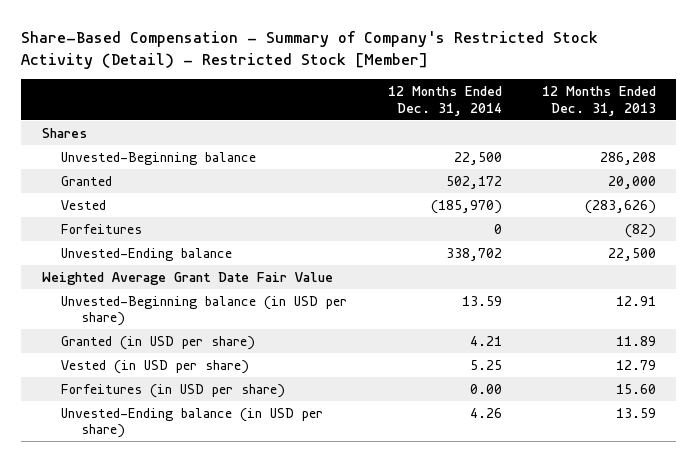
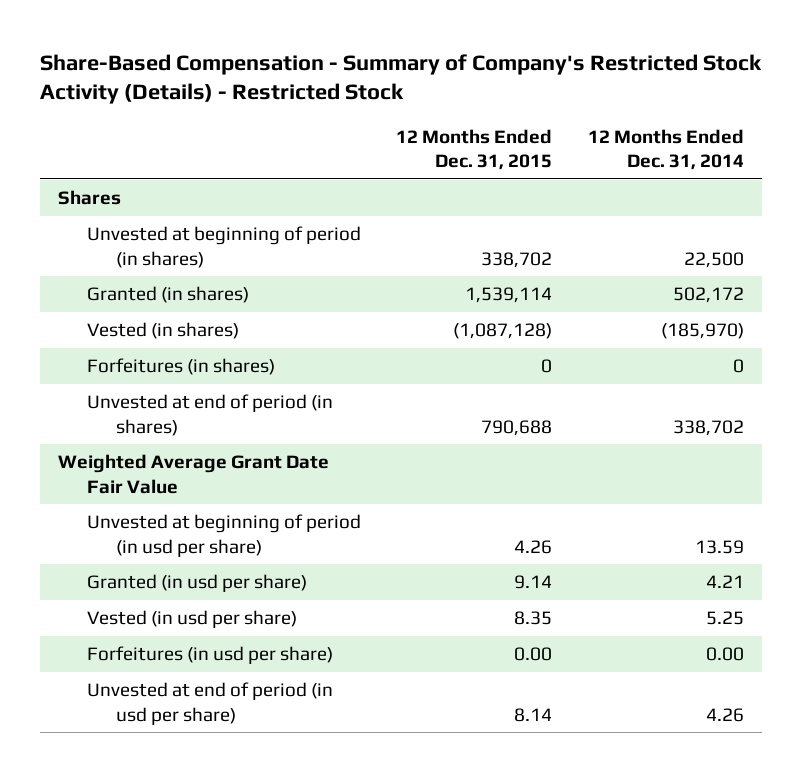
- Share-Based Compensation - Summary of Company's Restricted Stock Activity (Detail) - Restricted Stock [Member]
+ Share-Based Compensation - Summary of Company's Restricted Stock Activity (Details) - Restricted Stock
- | 12 Months Ended Dec. 31, 2014 | 12 Months Ended Dec. 31, 2013
+ | 12 Months Ended Dec. 31, 2015 | 12 Months Ended Dec. 31, 2014
- Unvested-Beginning balance | 22,500 | 286,208
- Granted | 502,172 | 20,000
- Vested | (185,970) | (283,626)
- Forfeitures | 0 | (82)
- Unvested-Ending balance | 338,702 | 22,500
+ Unvested at beginning of period (in shares) | 338,702 | 22,500
+ Granted (in shares) | 1,539,114 | 502,172
+ Vested (in shares) | (1,087,128) | (185,970)
+ Forfeitures (in shares) | 0 | 0
+ Unvested at end of period (in shares) | 790,688 | 338,702
- Unvested-Beginning balance (in USD per share) | 13.59 | 12.91
- Granted (in USD per share) | 4.21 | 11.89
- Vested (in USD per share) | 5.25 | 12.79
- Forfeitures (in USD per share) | 0.00 | 15.60
- Unvested-Ending balance (in USD per share) | 4.26 | 13.59
+ Unvested at beginning of period (in usd per share) | 4.26 | 13.59
+ Granted (in usd per share) | 9.14 | 4.21
+ Vested (in usd per share) | 8.35 | 5.25
+ Forfeitures (in usd per share) | 0.00 | 0.00
+ Unvested at end of period (in usd per share) | 8.14 | 4.26

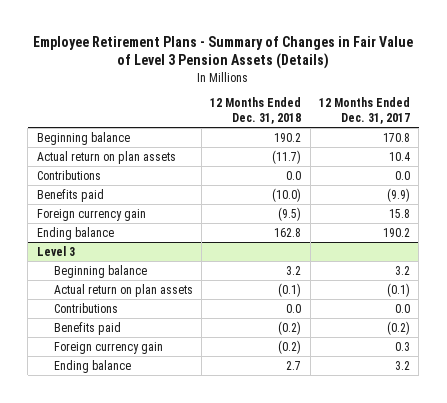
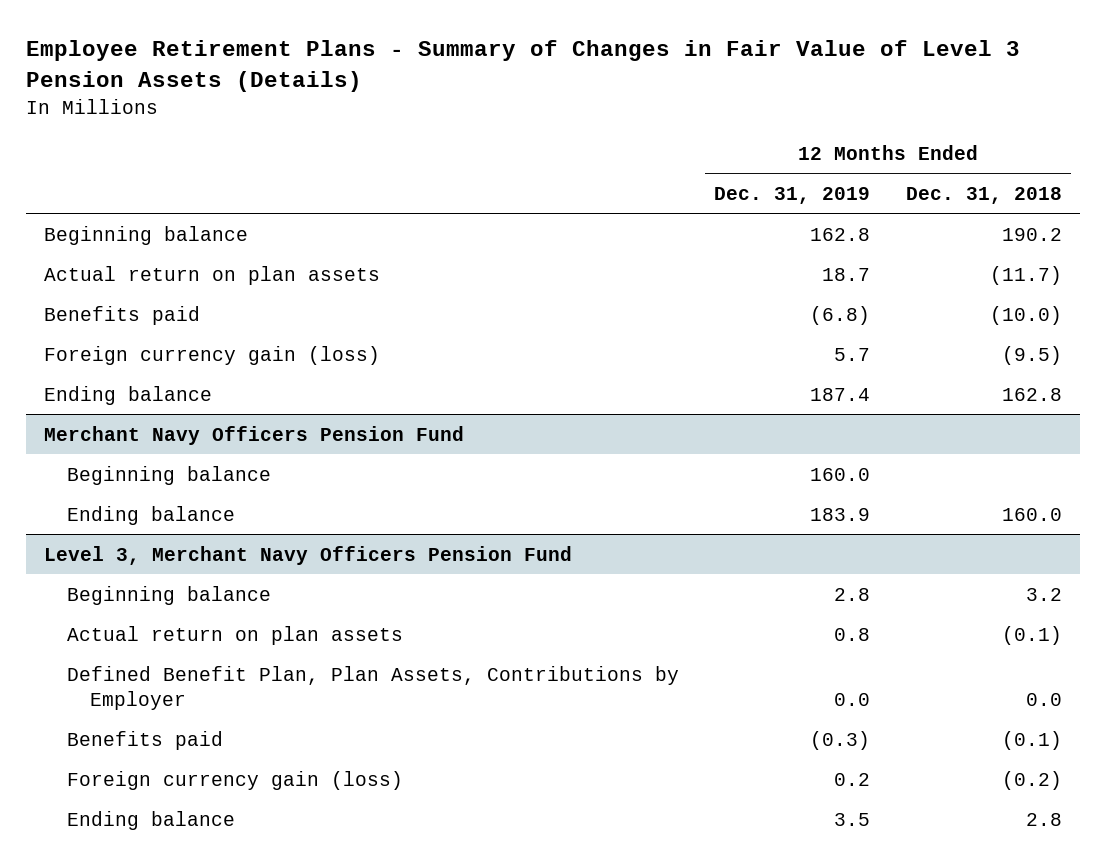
- | 12 Months Ended Dec. 31, 2018 | 12 Months Ended Dec. 31, 2017
+ | 12 Months Ended Dec. 31, 2019 | 12 Months Ended Dec. 31, 2018
- Contributions | 0.0 | 0.0
- Foreign currency gain | (9.5) | 15.8
+ Foreign currency gain (loss) | 5.7 | (9.5)
- Level 3
+ Merchant Navy Officers Pension Fund
+ Beginning balance | 160.0 |
+ Ending balance | 183.9 | 160.0
+ Level 3, Merchant Navy Officers Pension Fund
- Contributions | 0.0 | 0.0
- Benefits paid | (0.2) | (0.2)
- Foreign currency gain | (0.2) | 0.3
- Ending balance | 2.7 | 3.2
+ Defined Benefit Plan, Plan Assets, Contributions by Employer | 0.0 | 0.0
+ Benefits paid | (0.3) | (0.1)
+ Foreign currency gain (loss) | 0.2 | (0.2)
+ Ending balance | 3.5 | 2.8

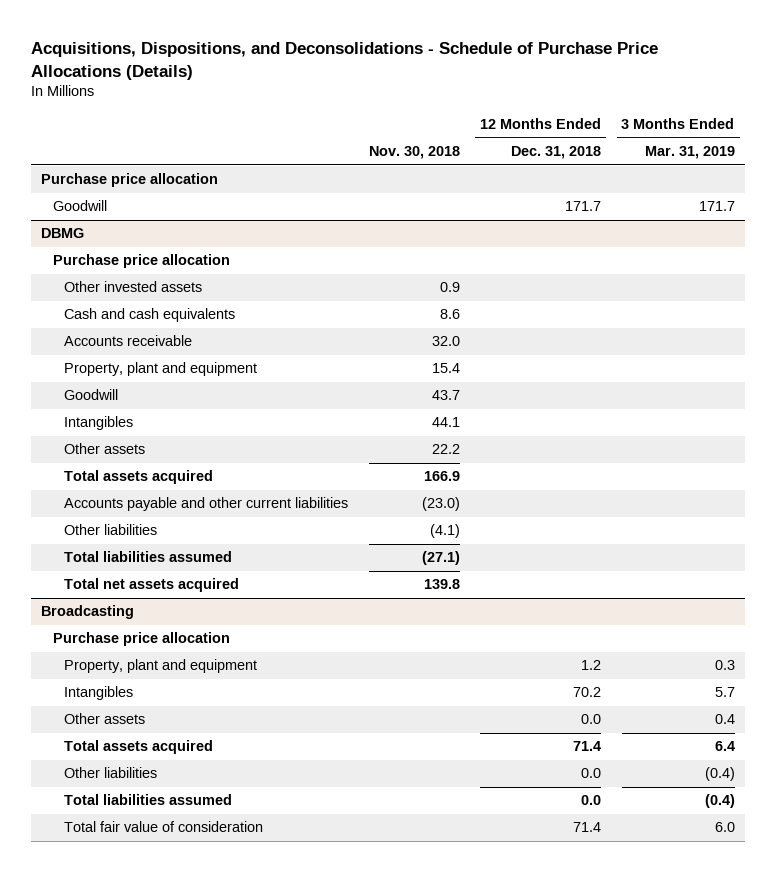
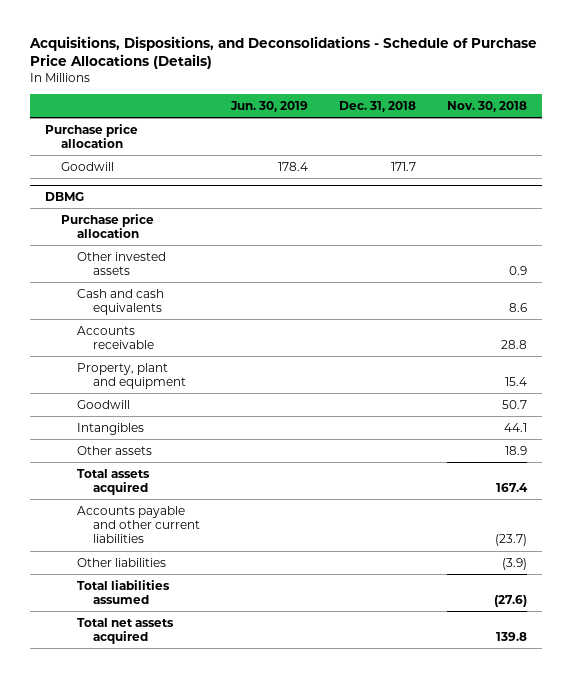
- | Nov. 30, 2018 | 12 Months Ended Dec. 31, 2018 | 3 Months Ended Mar. 31, 2019
+ | Jun. 30, 2019 | Dec. 31, 2018 | Nov. 30, 2018
@ DBMG
- Accounts receivable | 32.0 | |
+ Accounts receivable | | | 28.8
- Goodwill | 43.7 | |
+ Goodwill | | | 50.7
- Other assets | 22.2 | |
- Total assets acquired | 166.9 | |
- Accounts payable and other current liabilities | (23.0) | |
- Other liabilities | (4.1) | |
- Total liabilities assumed | (27.1) | |
+ Other assets | | | 18.9
+ Total assets acquired | | | 167.4
+ Accounts payable and other current liabilities | | | (23.7)
+ Other liabilities | | | (3.9)
+ Total liabilities assumed | | | (27.6)
- Broadcasting
- Purchase price allocation
- Property, plant and equipment | | 1.2 | 0.3
- Intangibles | | 70.2 | 5.7
- Other assets | | 0.0 | 0.4
- Total assets acquired | | 71.4 | 6.4
- Other liabilities | | 0.0 | (0.4)
- Total liabilities assumed | | 0.0 | (0.4)
- Total fair value of consideration | | 71.4 | 6.0

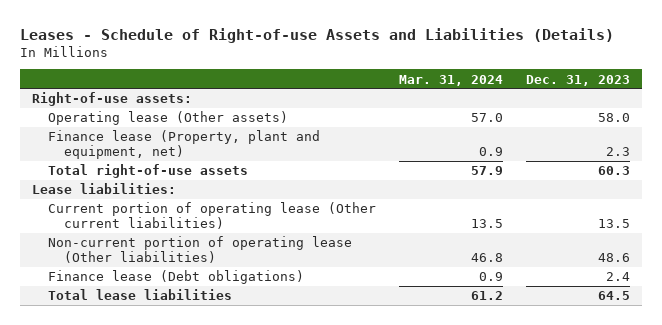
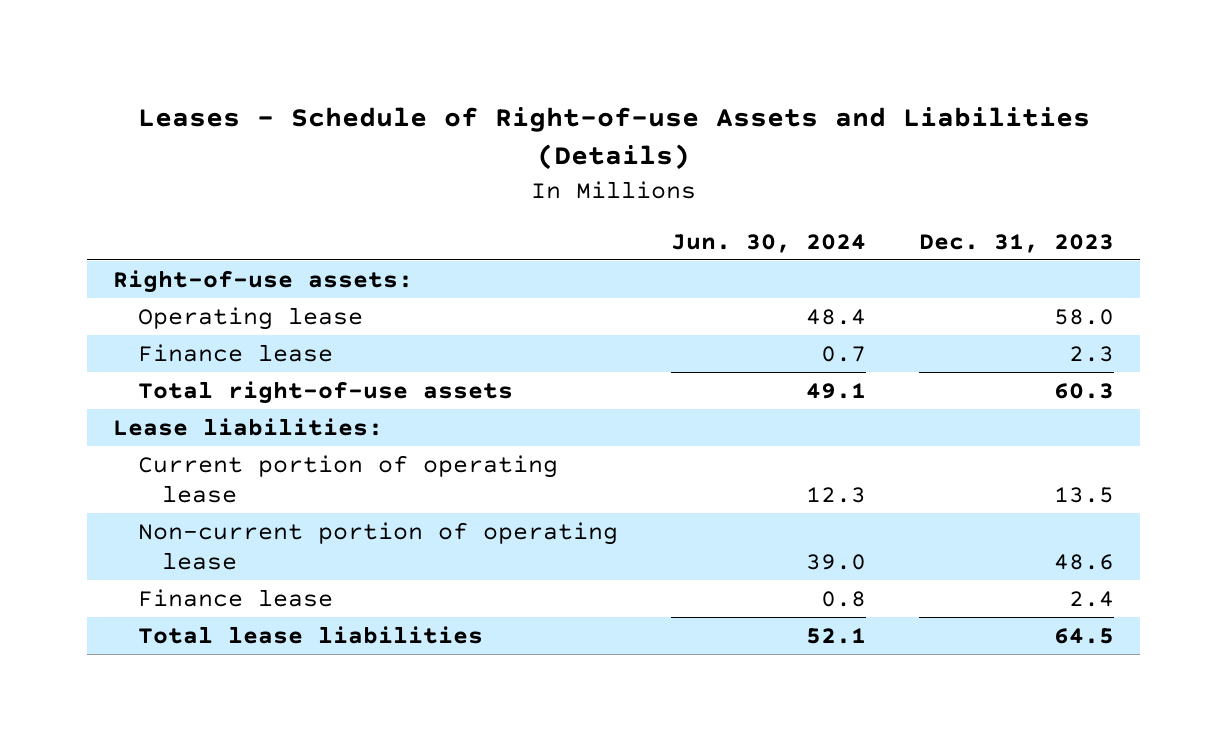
- | Mar. 31, 2024 | Dec. 31, 2023
+ | Jun. 30, 2024 | Dec. 31, 2023
- Operating lease (Other assets) | 57.0 | 58.0
- Finance lease (Property, plant and equipment, net) | 0.9 | 2.3
+ Operating lease | 48.4 | 58.0
+ Finance lease | 0.7 | 2.3
- Current portion of operating lease (Other current liabilities) | 13.5 | 13.5
- Non-current portion of operating lease (Other liabilities) | 46.8 | 48.6
- Finance lease (Debt obligations) | 0.9 | 2.4
+ Current portion of operating lease | 12.3 | 13.5
+ Non-current portion of operating lease | 39.0 | 48.6
+ Finance lease | 0.8 | 2.4

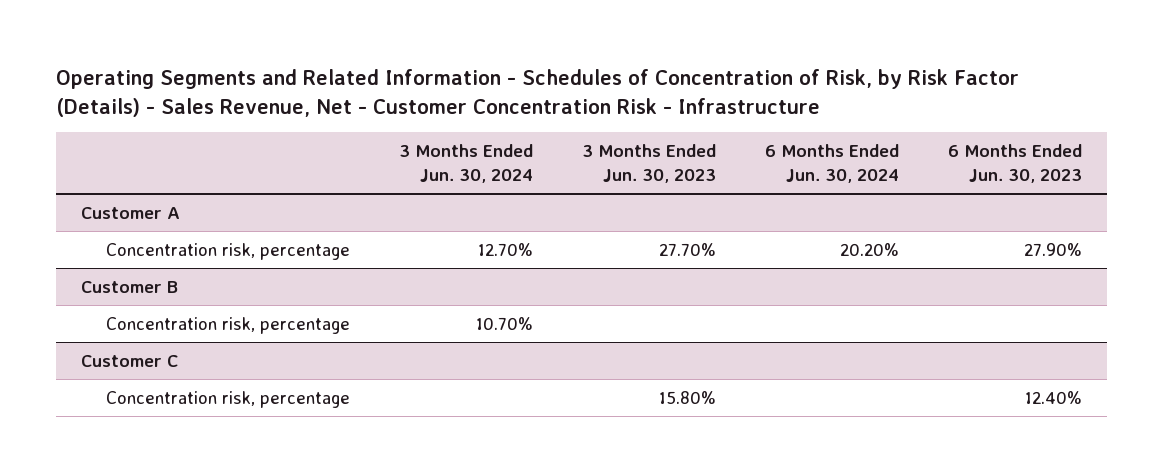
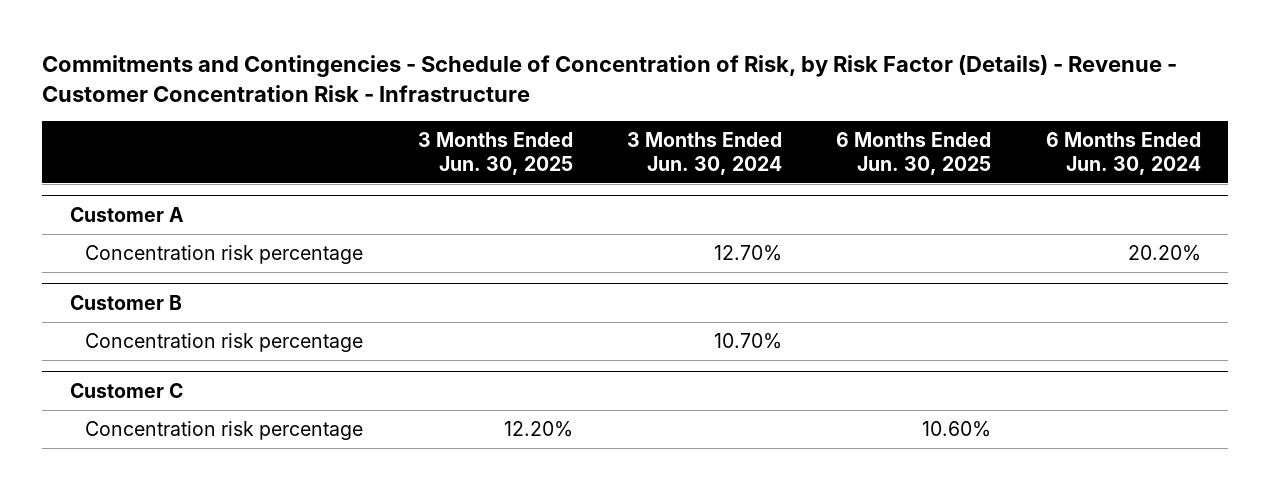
- Operating Segments and Related Information - Schedules of Concentration of Risk, by Risk Factor (Details) - Sales Revenue, Net - Customer Concentration Risk - Infrastructure
+ Commitments and Contingencies - Schedule of Concentration of Risk, by Risk Factor (Details) - Revenue - Customer Concentration Risk - Infrastructure
- | 3 Months Ended Jun. 30, 2024 | 3 Months Ended Jun. 30, 2023 | 6 Months Ended Jun. 30, 2024 | 6 Months Ended Jun. 30, 2023
+ | 3 Months Ended Jun. 30, 2025 | 3 Months Ended Jun. 30, 2024 | 6 Months Ended Jun. 30, 2025 | 6 Months Ended Jun. 30, 2024
@ Customer A
- Concentration risk, percentage | 12.70% | 27.70% | 20.20% | 27.90%
+ Concentration risk percentage | | 12.70% | | 20.20%
@ Customer B
- Concentration risk, percentage | 10.70% | | |
+ Concentration risk percentage | | 10.70% | |
@ Customer C
- Concentration risk, percentage | | 15.80% | | 12.40%
+ Concentration risk percentage | 12.20% | | 10.60% |

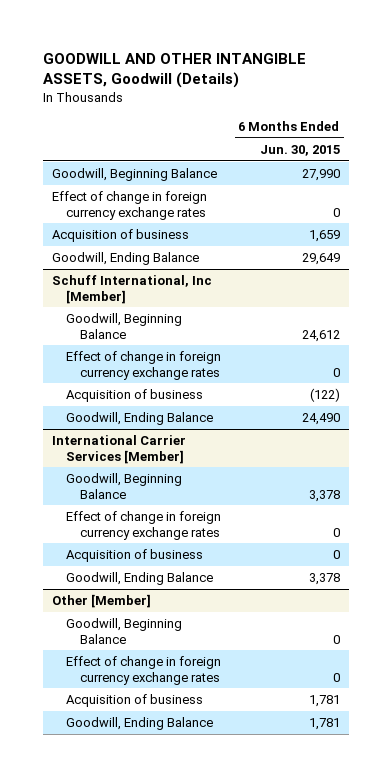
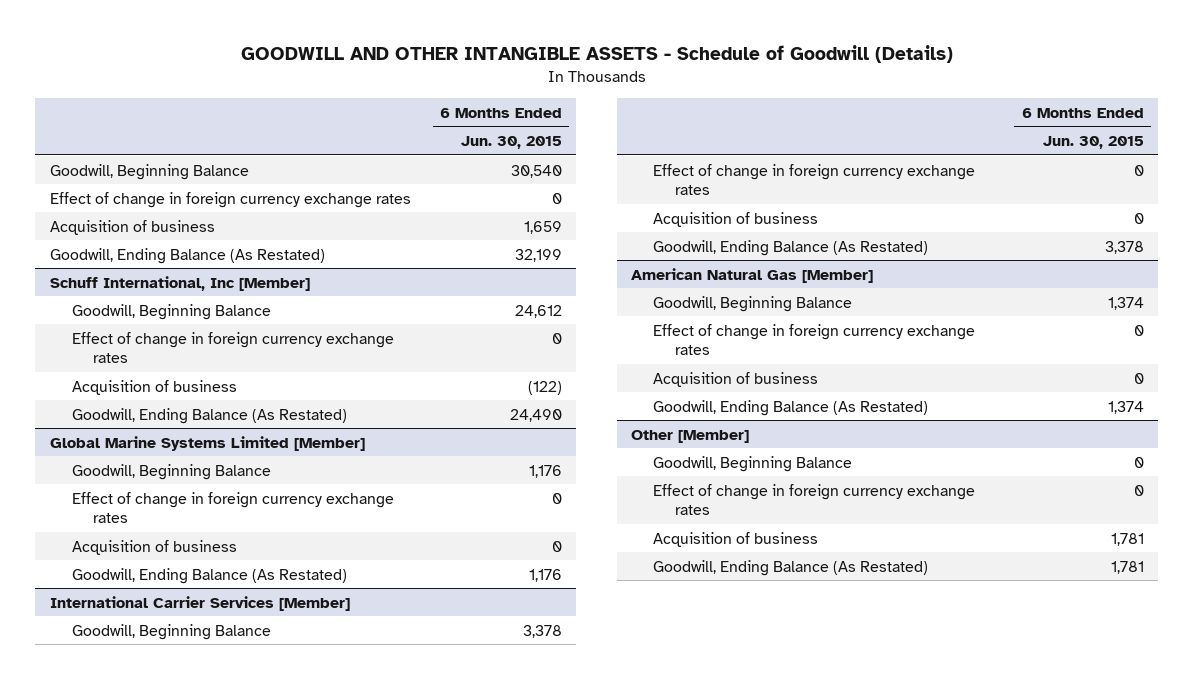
- GOODWILL AND OTHER INTANGIBLE ASSETS, Goodwill (Details)
+ GOODWILL AND OTHER INTANGIBLE ASSETS - Schedule of Goodwill (Details)
- Goodwill, Beginning Balance | 27,990
+ Goodwill, Beginning Balance | 30,540
- Goodwill, Ending Balance | 29,649
+ Goodwill, Ending Balance (As Restated) | 32,199
@ Schuff International, Inc [Member]
- Goodwill, Ending Balance | 24,490
+ Goodwill, Ending Balance (As Restated) | 24,490
+ Global Marine Systems Limited [Member]
+ Goodwill, Beginning Balance | 1,176
+ Effect of change in foreign currency exchange rates | 0
+ Acquisition of business | 0
+ Goodwill, Ending Balance (As Restated) | 1,176
@ International Carrier Services [Member]
- Goodwill, Ending Balance | 3,378
+ Goodwill, Ending Balance (As Restated) | 3,378
+ American Natural Gas [Member]
+ Goodwill, Beginning Balance | 1,374
+ Effect of change in foreign currency exchange rates | 0
+ Acquisition of business | 0
+ Goodwill, Ending Balance (As Restated) | 1,374
@ Other [Member]
- Goodwill, Ending Balance | 1,781
+ Goodwill, Ending Balance (As Restated) | 1,781

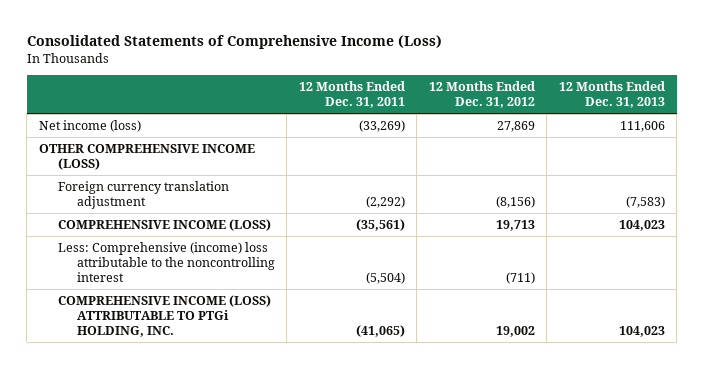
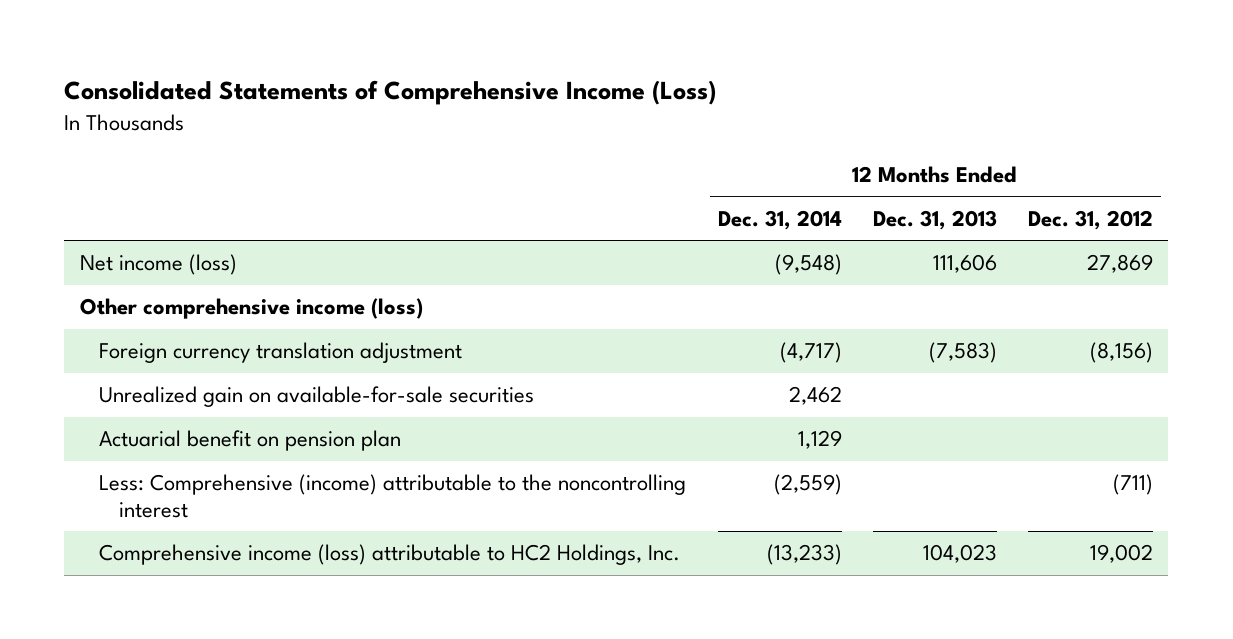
- | 12 Months Ended Dec. 31, 2011 | 12 Months Ended Dec. 31, 2012 | 12 Months Ended Dec. 31, 2013
+ | 12 Months Ended Dec. 31, 2014 | 12 Months Ended Dec. 31, 2013 | 12 Months Ended Dec. 31, 2012
- OTHER COMPREHENSIVE INCOME (LOSS)
+ Other comprehensive income (loss)
- COMPREHENSIVE INCOME (LOSS) | (35,561) | 19,713 | 104,023
- Less: Comprehensive (income) loss attributable to the noncontrolling interest | (5,504) | (711) |
- COMPREHENSIVE INCOME (LOSS) ATTRIBUTABLE TO PTGi HOLDING, INC. | (41,065) | 19,002 | 104,023
+ Unrealized gain on available-for-sale securities | 2,462 | |
+ Actuarial benefit on pension plan | 1,129 | |
+ Less: Comprehensive (income) attributable to the noncontrolling interest | (2,559) | | (711)
+ Comprehensive income (loss) attributable to HC2 Holdings, Inc. | (13,233) | 104,023 | 19,002

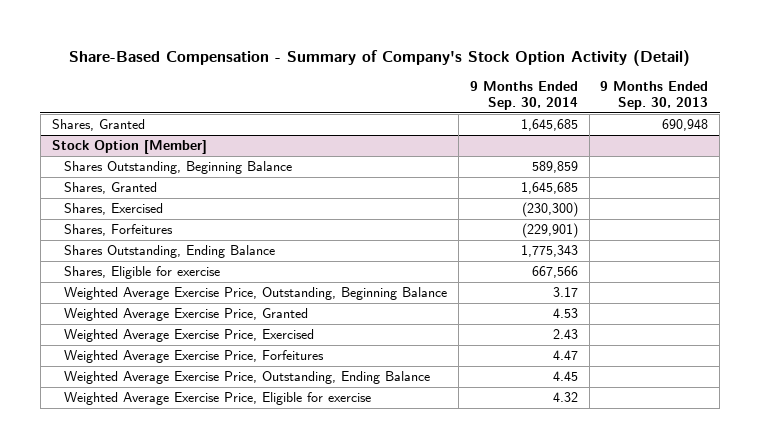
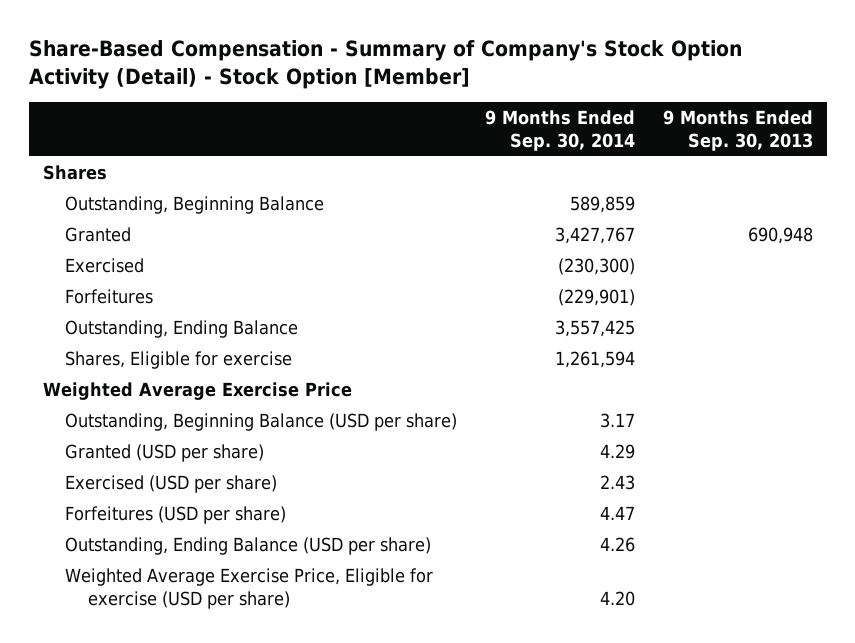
- Share-Based Compensation - Summary of Company's Stock Option Activity (Detail)
+ Share-Based Compensation - Summary of Company's Stock Option Activity (Detail) - Stock Option [Member]
- Shares, Granted | 1,645,685 | 690,948
- Stock Option [Member]
- Shares Outstanding, Beginning Balance | 589,859 |
- Shares, Granted | 1,645,685 |
- Shares, Exercised | (230,300) |
- Shares, Forfeitures | (229,901) |
- Shares Outstanding, Ending Balance | 1,775,343 |
- Shares, Eligible for exercise | 667,566 |
- Weighted Average Exercise Price, Outstanding, Beginning Balance | 3.17 |
- Weighted Average Exercise Price, Granted | 4.53 |
- Weighted Average Exercise Price, Exercised | 2.43 |
- Weighted Average Exercise Price, Forfeitures | 4.47 |
- Weighted Average Exercise Price, Outstanding, Ending Balance | 4.45 |
- Weighted Average Exercise Price, Eligible for exercise | 4.32 |
+ Shares
+ Outstanding, Beginning Balance | 589,859 |
+ Granted | 3,427,767 | 690,948
+ Exercised | (230,300) |
+ Forfeitures | (229,901) |
+ Outstanding, Ending Balance | 3,557,425 |
+ Shares, Eligible for exercise | 1,261,594 |
+ Weighted Average Exercise Price
+ Outstanding, Beginning Balance (USD per share) | 3.17 |
+ Granted (USD per share) | 4.29 |
+ Exercised (USD per share) | 2.43 |
+ Forfeitures (USD per share) | 4.47 |
+ Outstanding, Ending Balance (USD per share) | 4.26 |
+ Weighted Average Exercise Price, Eligible for exercise (USD per share) | 4.20 |

